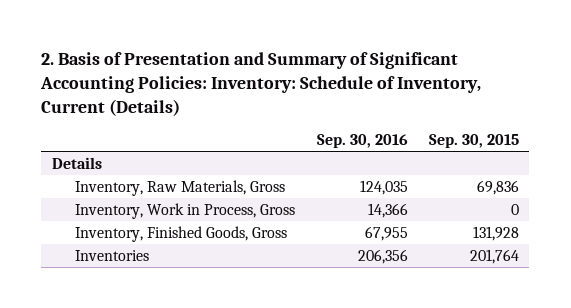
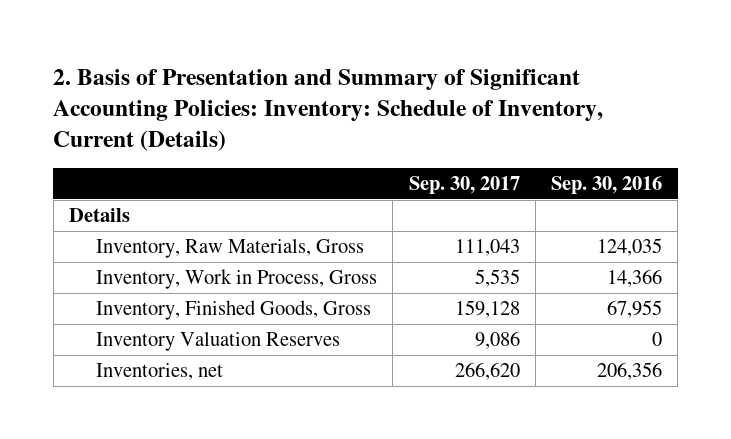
- | Sep. 30, 2016 | Sep. 30, 2015
+ | Sep. 30, 2017 | Sep. 30, 2016
- Inventories | 206,356 | 201,764
+ Inventory Valuation Reserves | 9,086 | 0
+ Inventories, net | 266,620 | 206,356

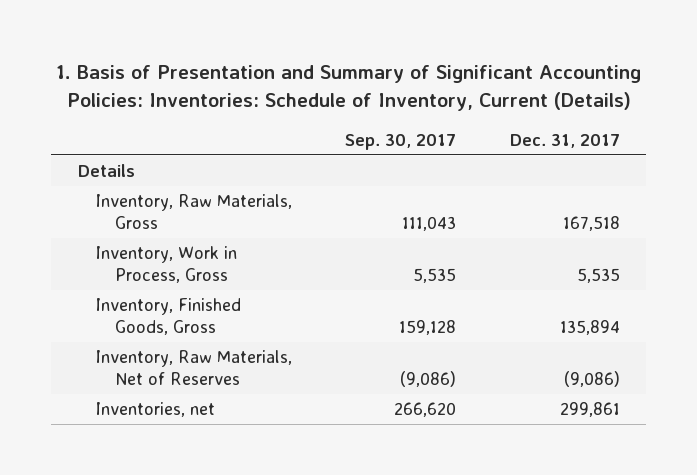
- 2. Basis of Presentation and Summary of Significant Accounting Policies: Inventory: Schedule of Inventory, Current (Details)
+ 1. Basis of Presentation and Summary of Significant Accounting Policies: Inventories: Schedule of Inventory, Current (Details)
- | Sep. 30, 2017 | Sep. 30, 2016
+ | Sep. 30, 2017 | Dec. 31, 2017
- Inventory Valuation Reserves | 9,086 | 0
+ Inventory, Raw Materials, Net of Reserves | (9,086) | (9,086)

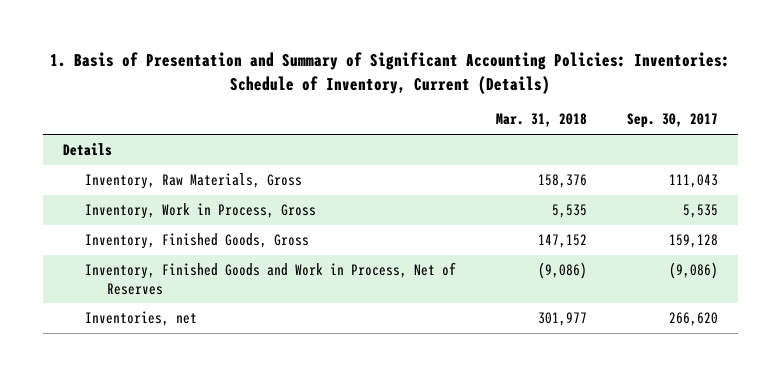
- | Sep. 30, 2017 | Dec. 31, 2017
+ | Mar. 31, 2018 | Sep. 30, 2017
- Inventory, Raw Materials, Net of Reserves | (9,086) | (9,086)
+ Inventory, Finished Goods and Work in Process, Net of Reserves | (9,086) | (9,086)

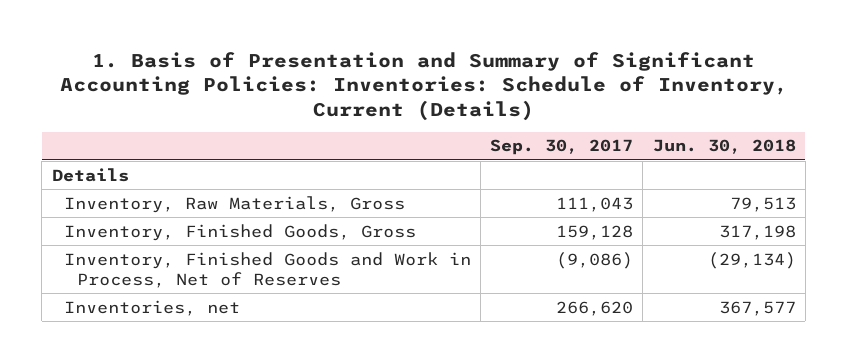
- | Mar. 31, 2018 | Sep. 30, 2017
+ | Sep. 30, 2017 | Jun. 30, 2018
- Inventory, Work in Process, Gross | 5,535 | 5,535

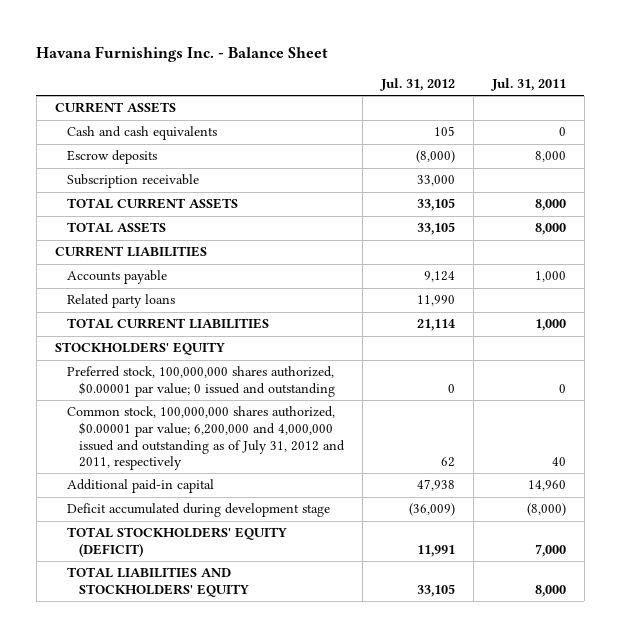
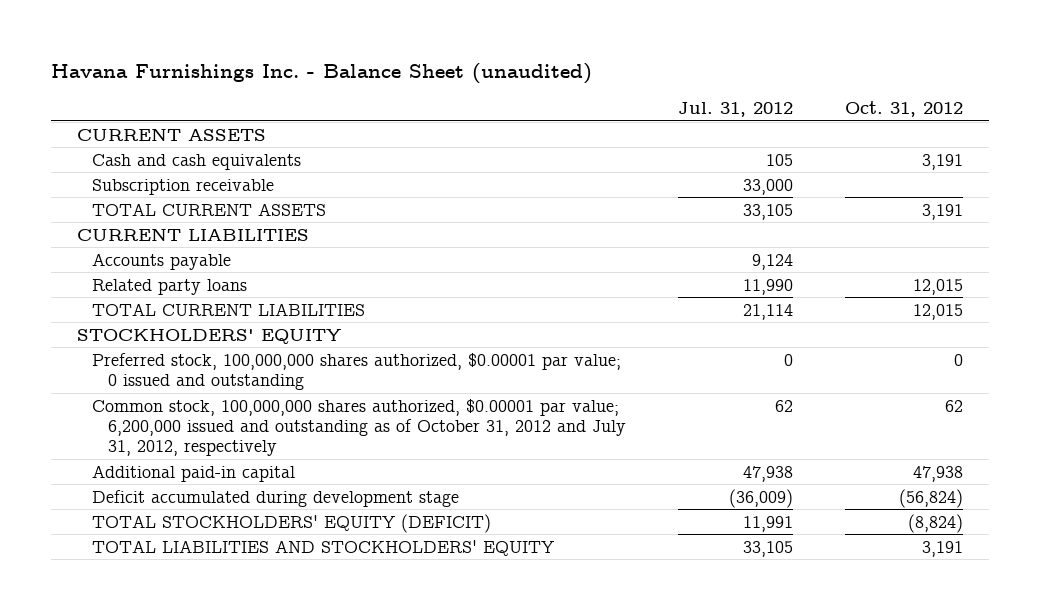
- Havana Furnishings Inc. - Balance Sheet
+ Havana Furnishings Inc. - Balance Sheet (unaudited)
- | Jul. 31, 2012 | Jul. 31, 2011
+ | Jul. 31, 2012 | Oct. 31, 2012
- Escrow deposits | (8,000) | 8,000
- TOTAL ASSETS | 33,105 | 8,000
- Common stock, 100,000,000 shares authorized, $0.00001 par value; 6,200,000 and 4,000,000 issued and outstanding as of July 31, 2012 and 2011, respectively | 62 | 40
+ Common stock, 100,000,000 shares authorized, $0.00001 par value; 6,200,000 issued and outstanding as of October 31, 2012 and July 31, 2012, respectively | 62 | 62

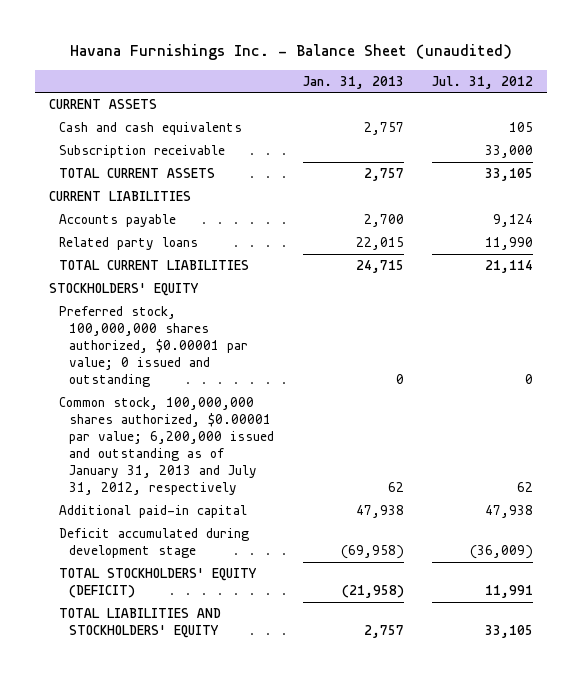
- | Jul. 31, 2012 | Oct. 31, 2012
+ | Jan. 31, 2013 | Jul. 31, 2012
- Common stock, 100,000,000 shares authorized, $0.00001 par value; 6,200,000 issued and outstanding as of October 31, 2012 and July 31, 2012, respectively | 62 | 62
+ Common stock, 100,000,000 shares authorized, $0.00001 par value; 6,200,000 issued and outstanding as of January 31, 2013 and July 31, 2012, respectively | 62 | 62

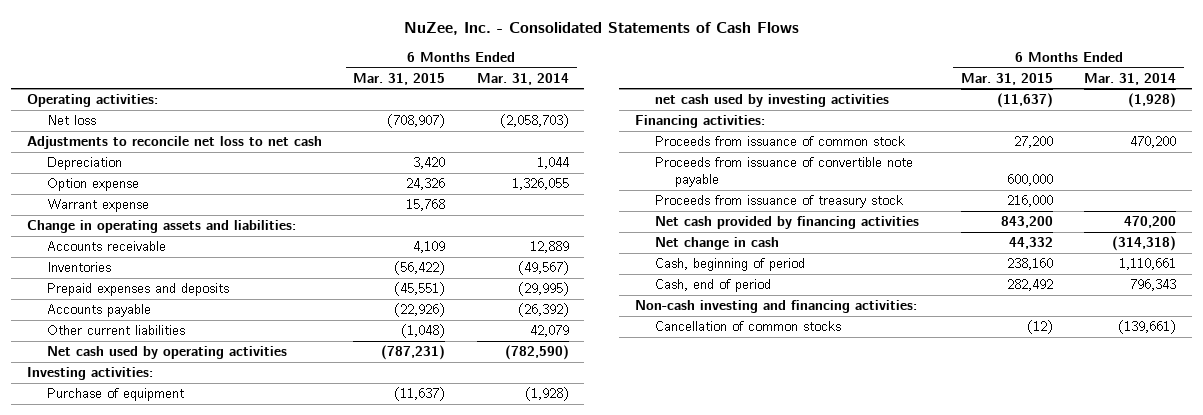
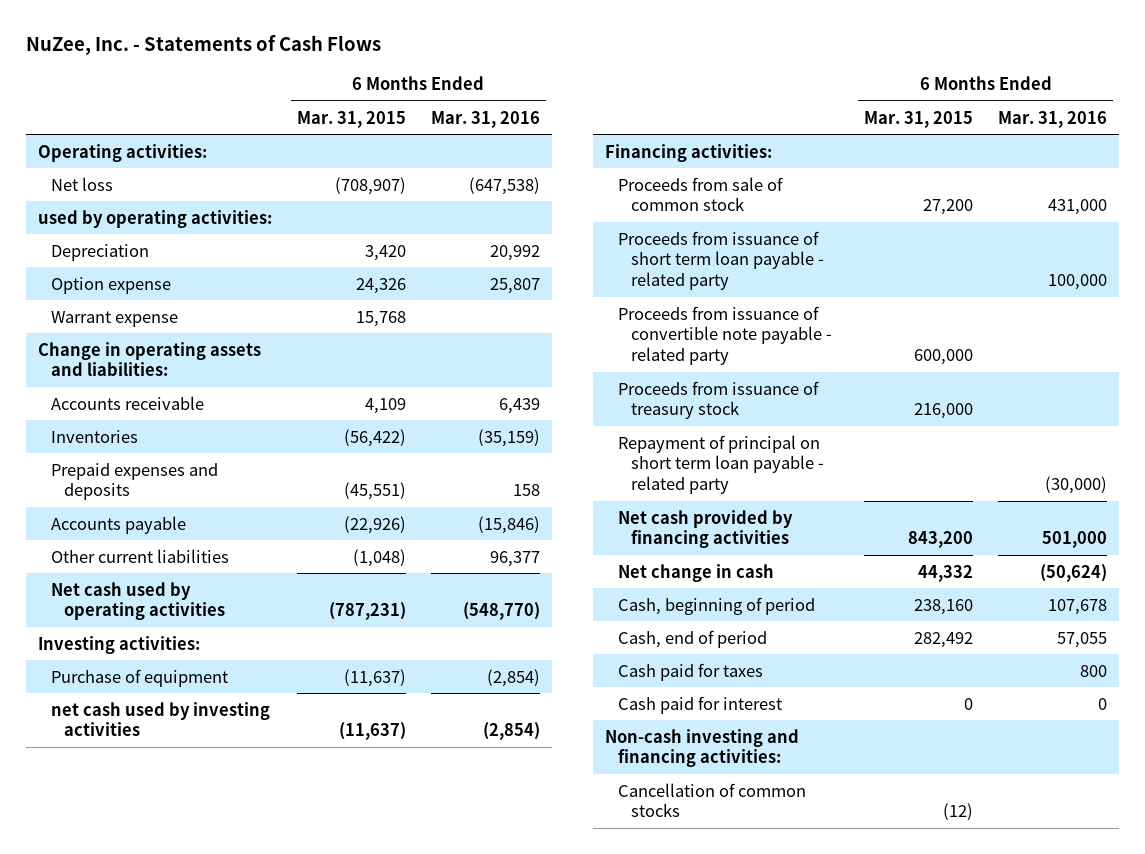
- NuZee, Inc. - Consolidated Statements of Cash Flows
+ NuZee, Inc. - Statements of Cash Flows
- | 6 Months Ended Mar. 31, 2015 | 6 Months Ended Mar. 31, 2014
+ | 6 Months Ended Mar. 31, 2015 | 6 Months Ended Mar. 31, 2016
- Adjustments to reconcile net loss to net cash
+ used by operating activities:
- Proceeds from issuance of common stock | 27,200 | 470,200
- Proceeds from issuance of convertible note payable | 600,000 |
+ Proceeds from sale of common stock | 27,200 | 431,000
+ Proceeds from issuance of short term loan payable - related party | | 100,000
+ Proceeds from issuance of convertible note payable - related party | 600,000 |
+ Repayment of principal on short term loan payable - related party | | (30,000)
+ Cash paid for taxes | | 800
+ Cash paid for interest | 0 | 0

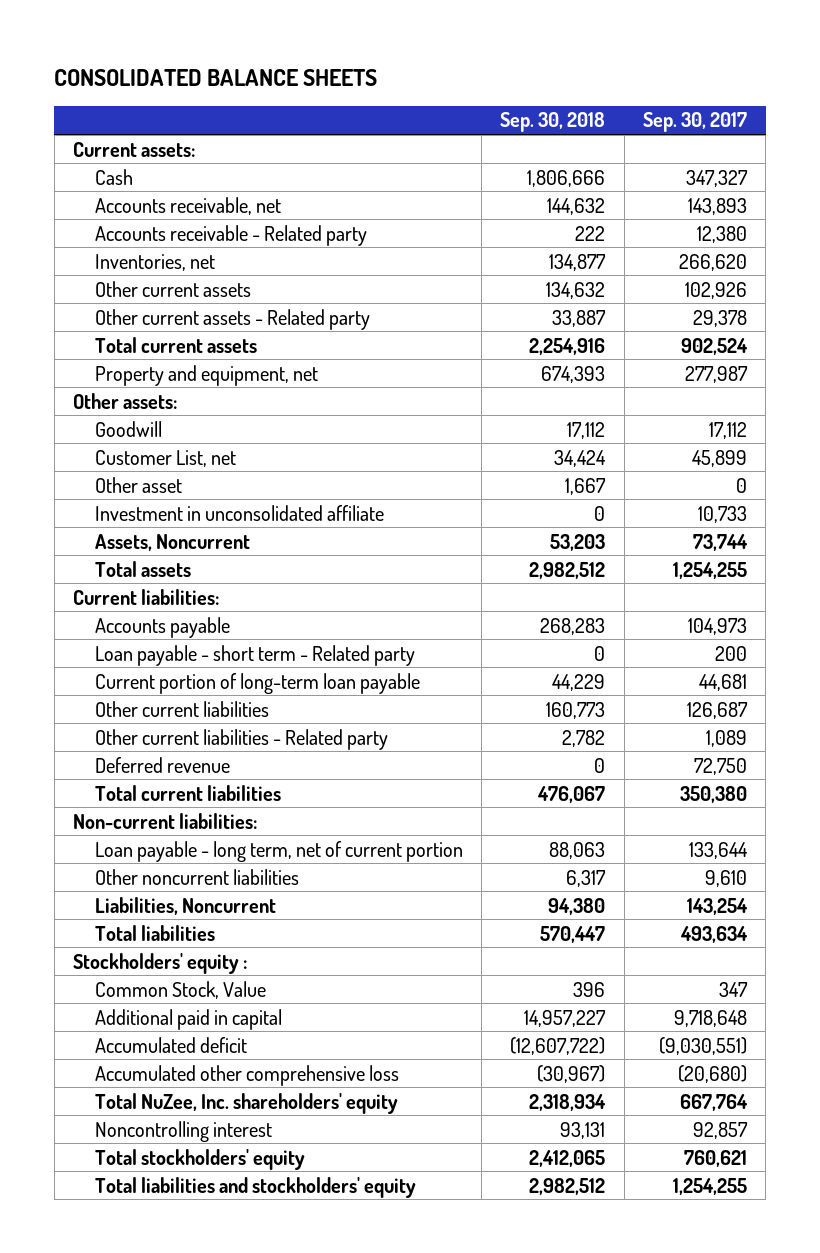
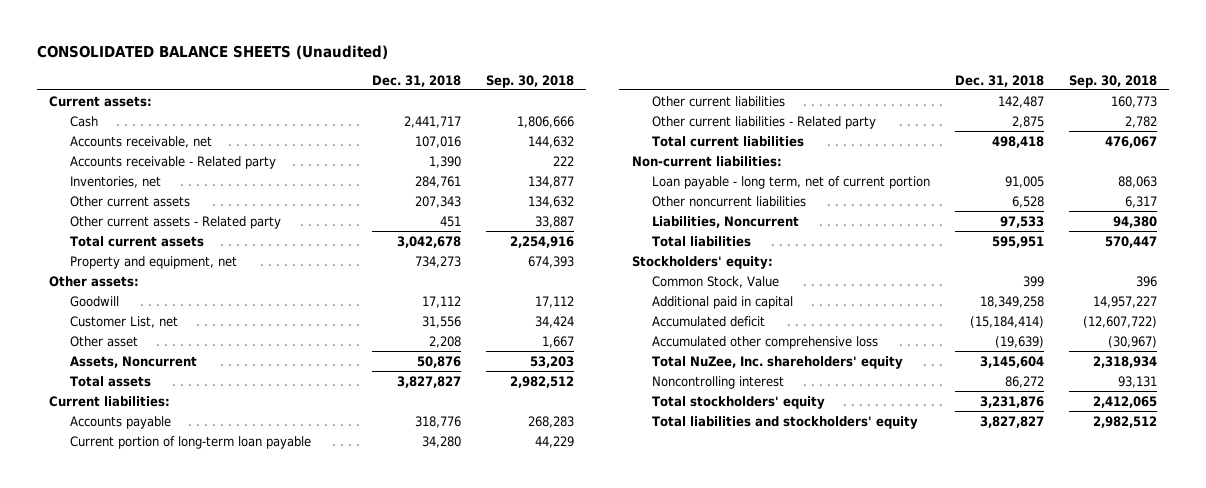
- CONSOLIDATED BALANCE SHEETS
+ CONSOLIDATED BALANCE SHEETS (Unaudited)
- | Sep. 30, 2018 | Sep. 30, 2017
+ | Dec. 31, 2018 | Sep. 30, 2018
- Investment in unconsolidated affiliate | 0 | 10,733
- Loan payable - short term - Related party | 0 | 200
- Deferred revenue | 0 | 72,750
- Stockholders' equity :
+ Stockholders' equity:

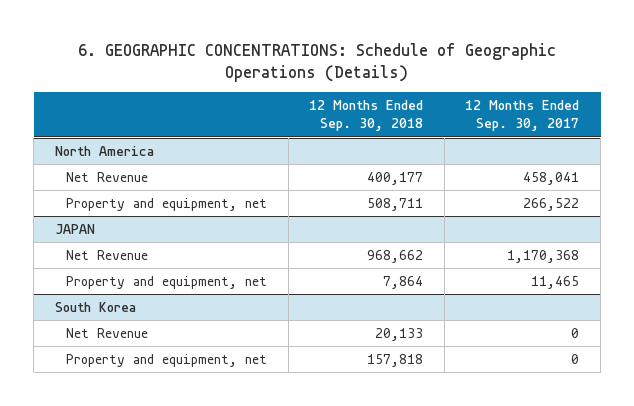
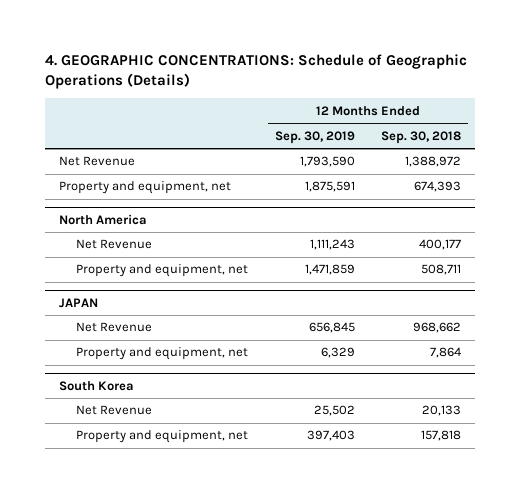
- 6. GEOGRAPHIC CONCENTRATIONS: Schedule of Geographic Operations (Details)
+ 4. GEOGRAPHIC CONCENTRATIONS: Schedule of Geographic Operations (Details)
- | 12 Months Ended Sep. 30, 2018 | 12 Months Ended Sep. 30, 2017
+ | 12 Months Ended Sep. 30, 2019 | 12 Months Ended Sep. 30, 2018
+ Net Revenue | 1,793,590 | 1,388,972
+ Property and equipment, net | 1,875,591 | 674,393

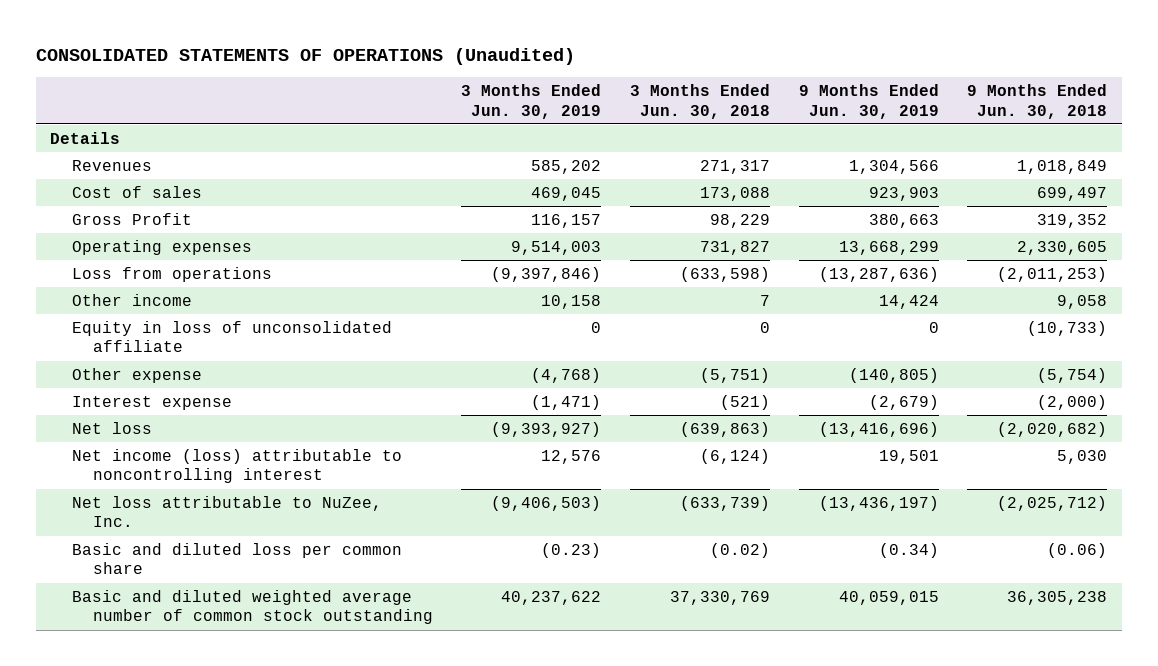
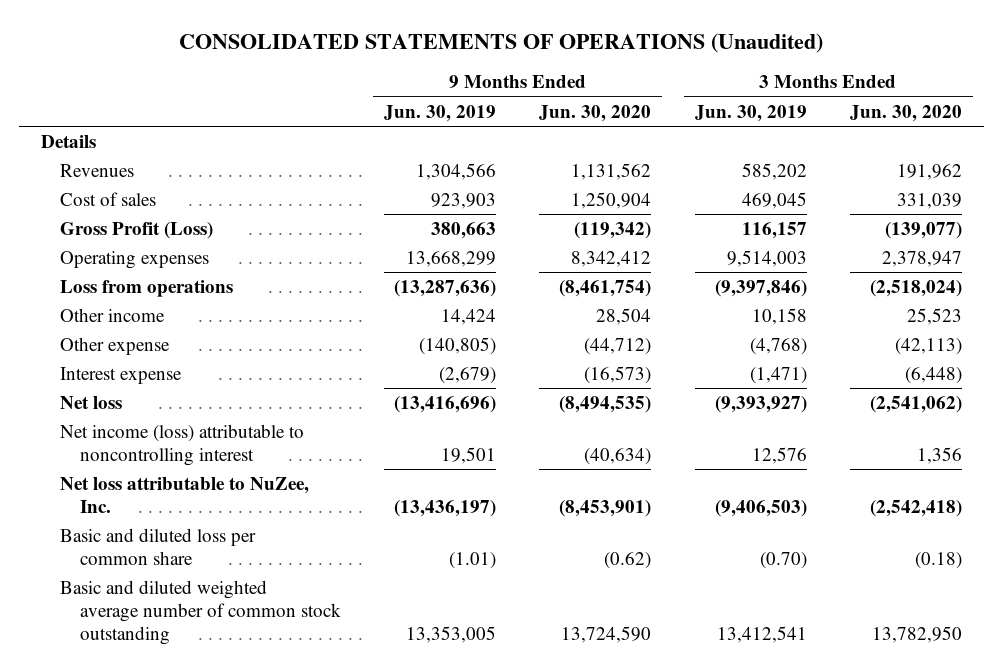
- | 3 Months Ended Jun. 30, 2019 | 3 Months Ended Jun. 30, 2018 | 9 Months Ended Jun. 30, 2019 | 9 Months Ended Jun. 30, 2018
+ | 9 Months Ended Jun. 30, 2019 | 9 Months Ended Jun. 30, 2020 | 3 Months Ended Jun. 30, 2019 | 3 Months Ended Jun. 30, 2020
- Gross Profit | 116,157 | 98,229 | 380,663 | 319,352
+ Gross Profit (Loss) | 380,663 | (119,342) | 116,157 | (139,077)
- Equity in loss of unconsolidated affiliate | 0 | 0 | 0 | (10,733)
- Basic and diluted loss per common share | (0.23) | (0.02) | (0.34) | (0.06)
- Basic and diluted weighted average number of common stock outstanding | 40,237,622 | 37,330,769 | 40,059,015 | 36,305,238
+ Basic and diluted loss per common share | (1.01) | (0.62) | (0.70) | (0.18)
+ Basic and diluted weighted average number of common stock outstanding | 13,353,005 | 13,724,590 | 13,412,541 | 13,782,950

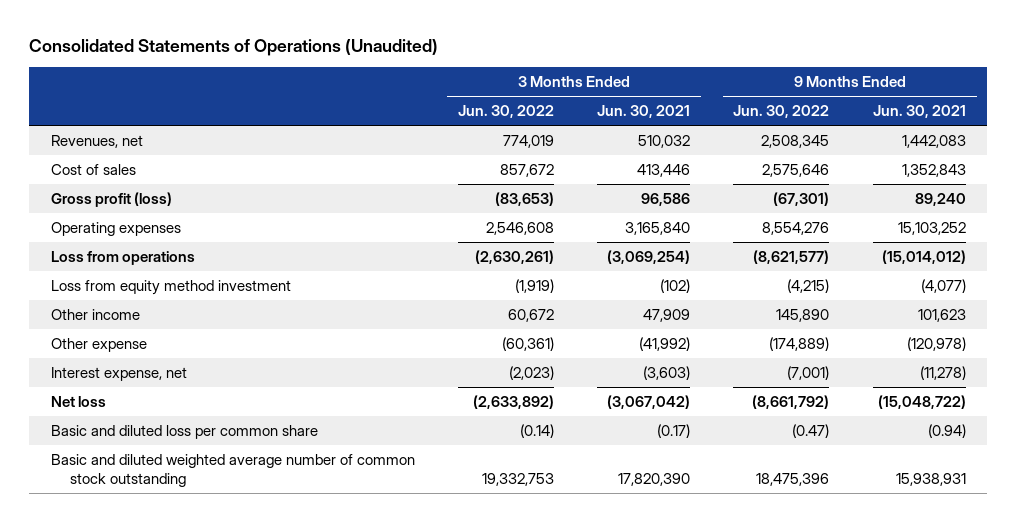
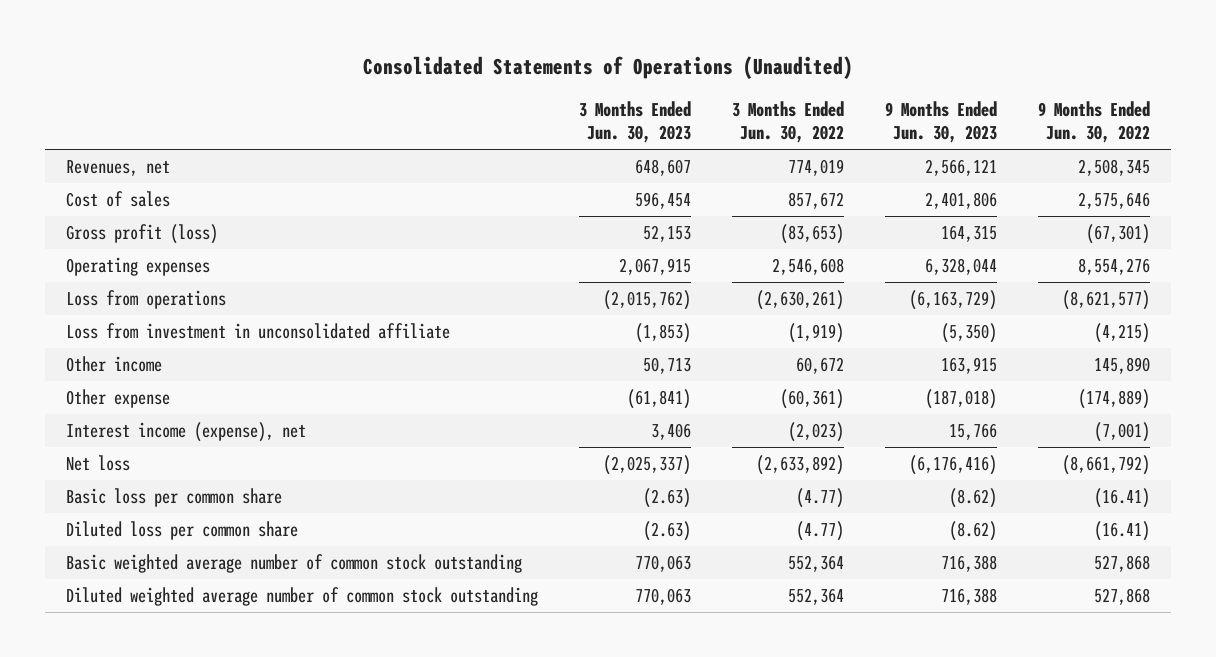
- | 3 Months Ended Jun. 30, 2022 | 3 Months Ended Jun. 30, 2021 | 9 Months Ended Jun. 30, 2022 | 9 Months Ended Jun. 30, 2021
+ | 3 Months Ended Jun. 30, 2023 | 3 Months Ended Jun. 30, 2022 | 9 Months Ended Jun. 30, 2023 | 9 Months Ended Jun. 30, 2022
- Loss from equity method investment | (1,919) | (102) | (4,215) | (4,077)
+ Loss from investment in unconsolidated affiliate | (1,853) | (1,919) | (5,350) | (4,215)
- Interest expense, net | (2,023) | (3,603) | (7,001) | (11,278)
+ Interest income (expense), net | 3,406 | (2,023) | 15,766 | (7,001)
- Basic and diluted loss per common share | (0.14) | (0.17) | (0.47) | (0.94)
- Basic and diluted weighted average number of common stock outstanding | 19,332,753 | 17,820,390 | 18,475,396 | 15,938,931
+ Basic loss per common share | (2.63) | (4.77) | (8.62) | (16.41)
+ Diluted loss per common share | (2.63) | (4.77) | (8.62) | (16.41)
+ Basic weighted average number of common stock outstanding | 770,063 | 552,364 | 716,388 | 527,868
+ Diluted weighted average number of common stock outstanding | 770,063 | 552,364 | 716,388 | 527,868

